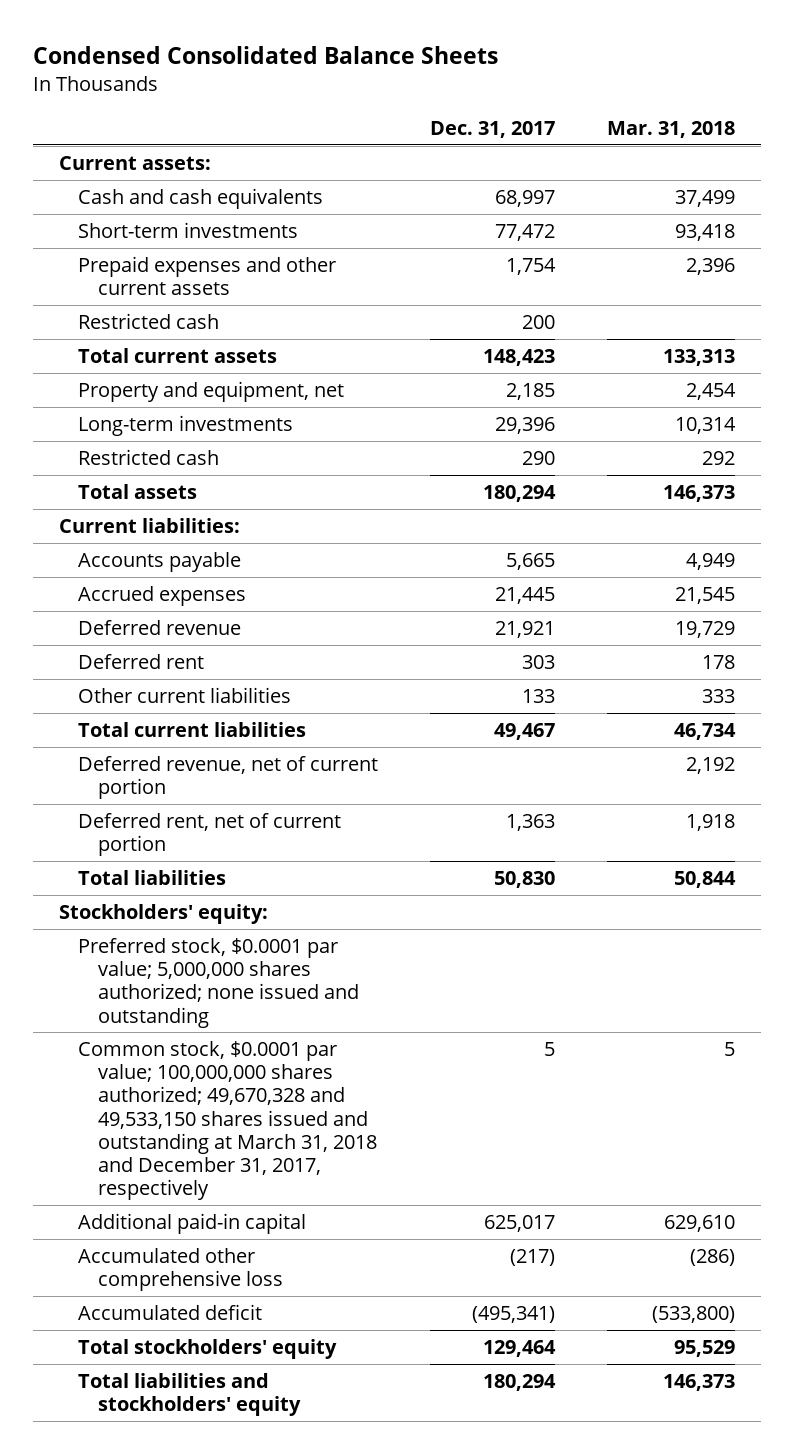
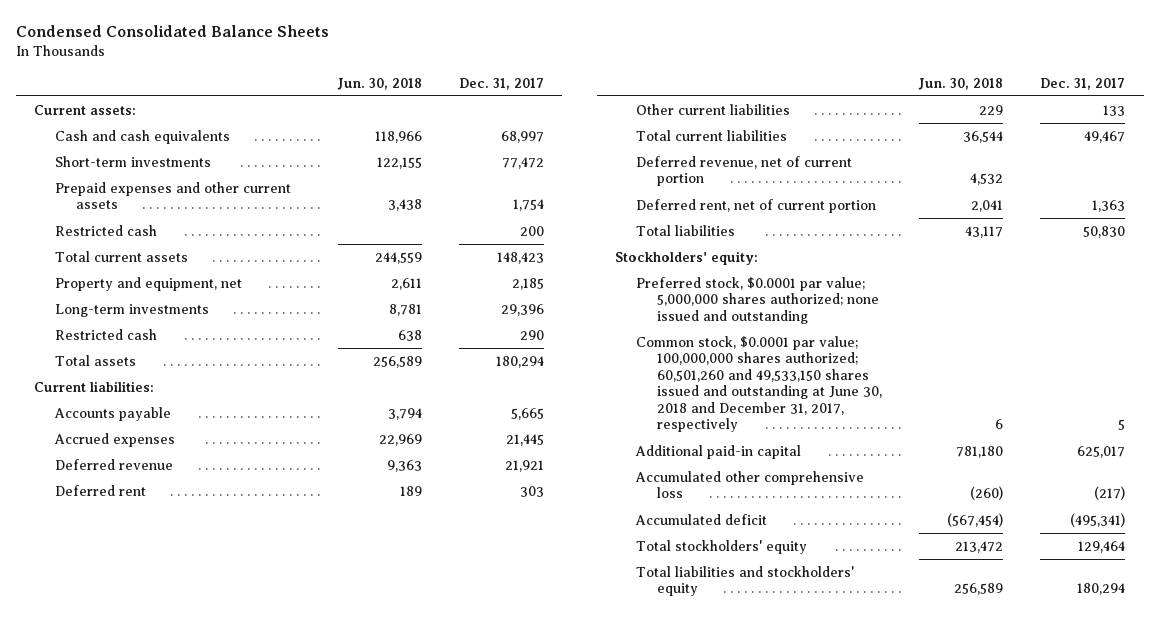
- | Dec. 31, 2017 | Mar. 31, 2018
+ | Jun. 30, 2018 | Dec. 31, 2017
- Common stock, $0.0001 par value; 100,000,000 shares authorized; 49,670,328 and 49,533,150 shares issued and outstanding at March 31, 2018 and December 31, 2017, respectively | 5 | 5
+ Common stock, $0.0001 par value; 100,000,000 shares authorized; 60,501,260 and 49,533,150 shares issued and outstanding at June 30, 2018 and December 31, 2017, respectively | 6 | 5

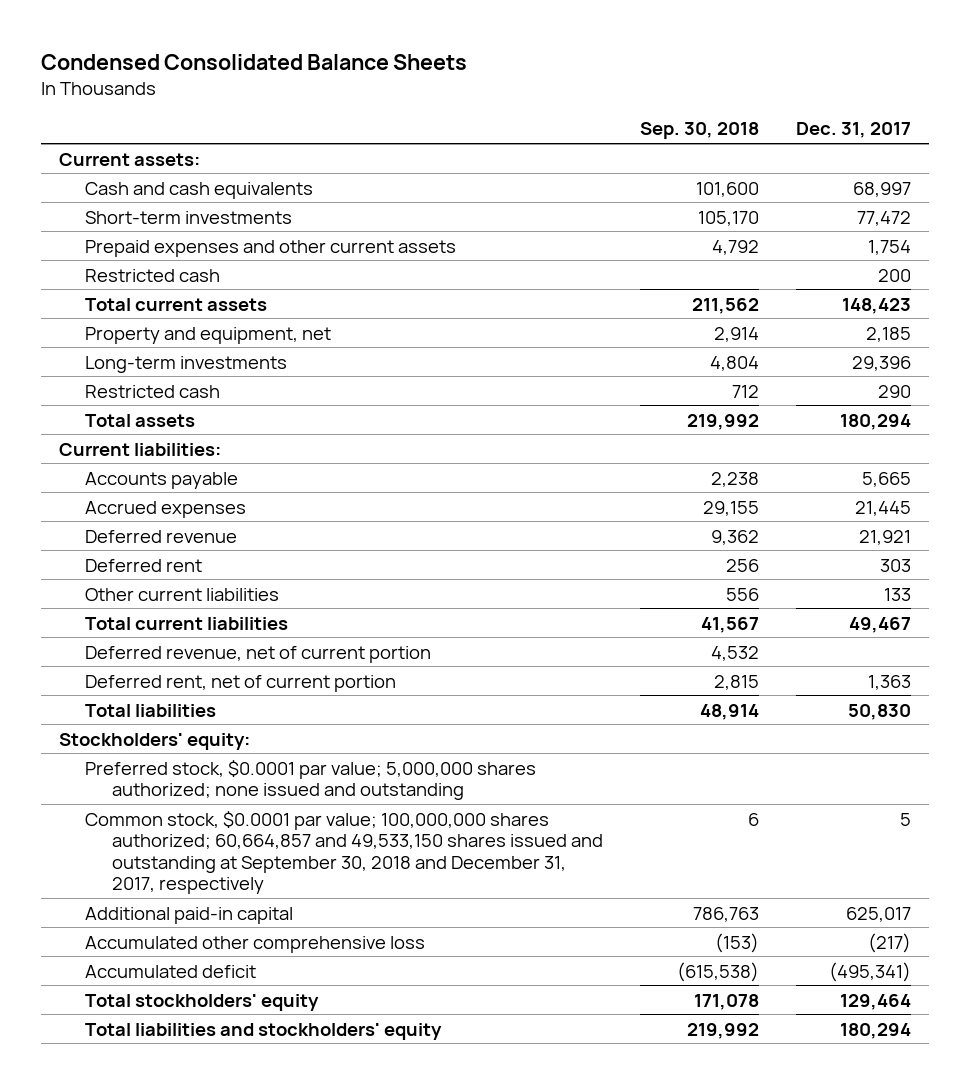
- | Jun. 30, 2018 | Dec. 31, 2017
+ | Sep. 30, 2018 | Dec. 31, 2017
- Common stock, $0.0001 par value; 100,000,000 shares authorized; 60,501,260 and 49,533,150 shares issued and outstanding at June 30, 2018 and December 31, 2017, respectively | 6 | 5
+ Common stock, $0.0001 par value; 100,000,000 shares authorized; 60,664,857 and 49,533,150 shares issued and outstanding at September 30, 2018 and December 31, 2017, respectively | 6 | 5

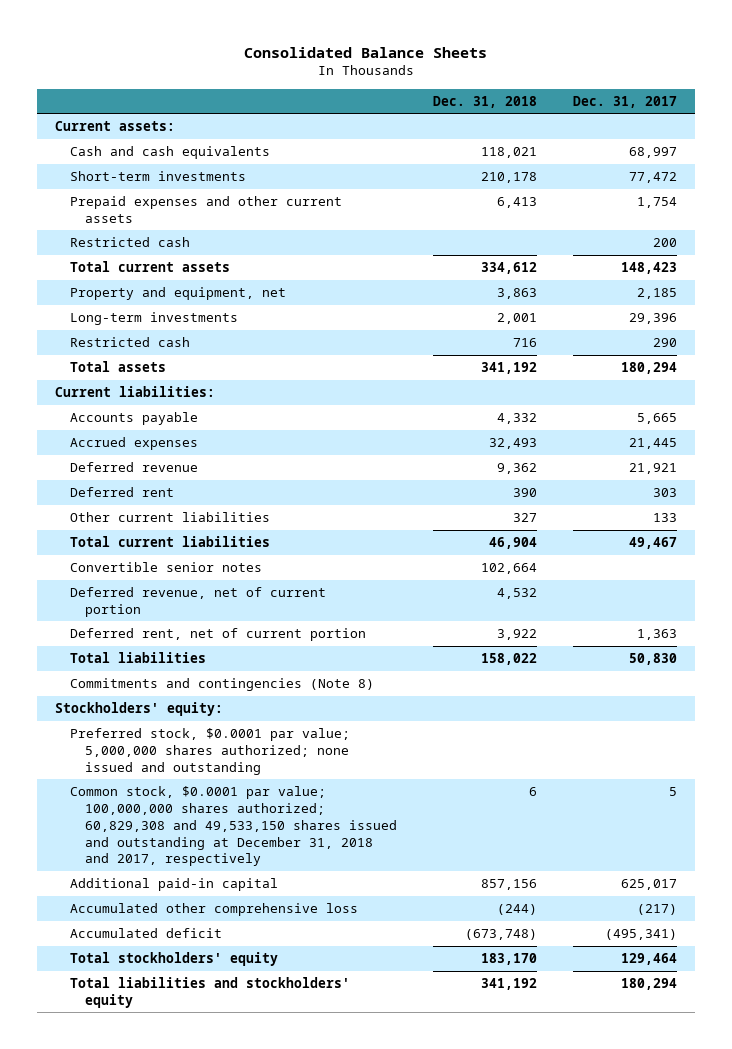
- Condensed Consolidated Balance Sheets
+ Consolidated Balance Sheets
- | Sep. 30, 2018 | Dec. 31, 2017
+ | Dec. 31, 2018 | Dec. 31, 2017
+ Convertible senior notes | 102,664 |
+ Commitments and contingencies (Note 8)
- Common stock, $0.0001 par value; 100,000,000 shares authorized; 60,664,857 and 49,533,150 shares issued and outstanding at September 30, 2018 and December 31, 2017, respectively | 6 | 5
+ Common stock, $0.0001 par value; 100,000,000 shares authorized; 60,829,308 and 49,533,150 shares issued and outstanding at December 31, 2018 and 2017, respectively | 6 | 5

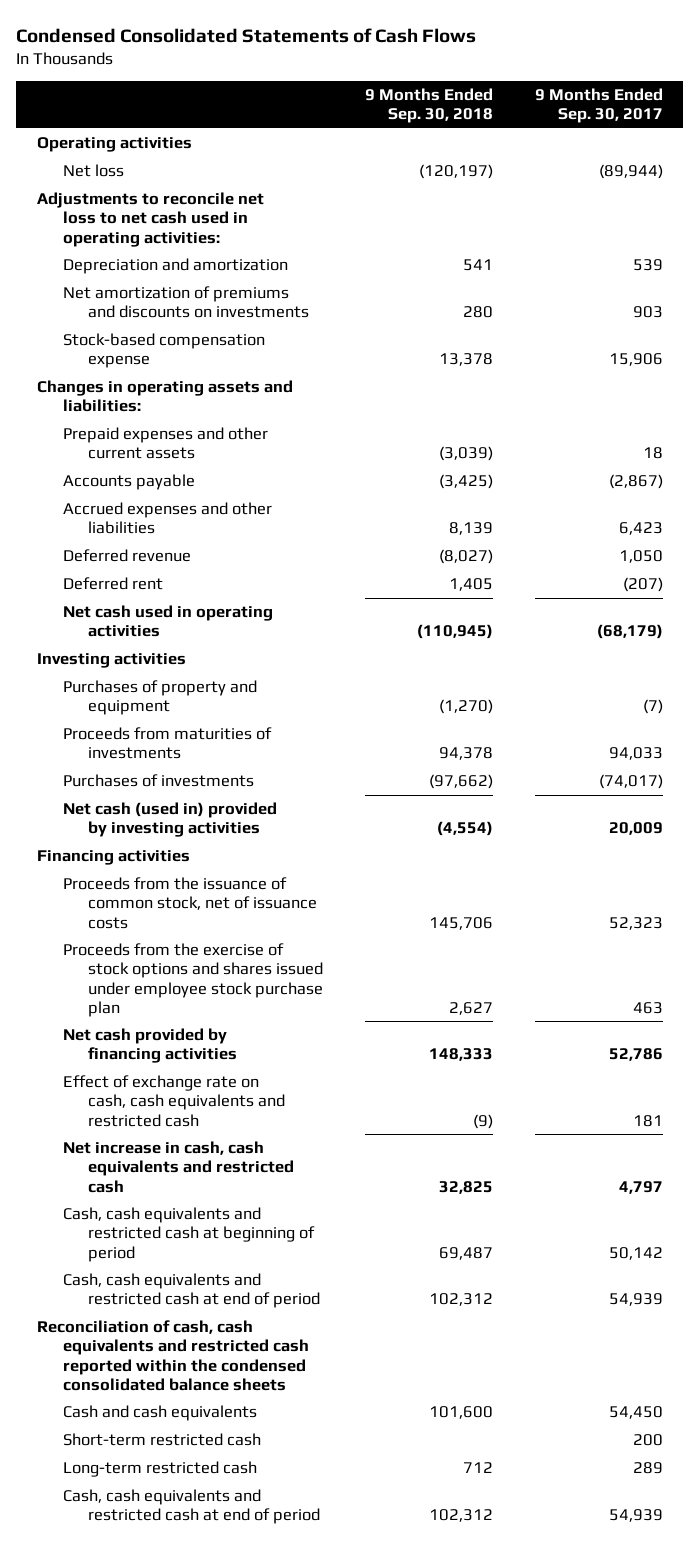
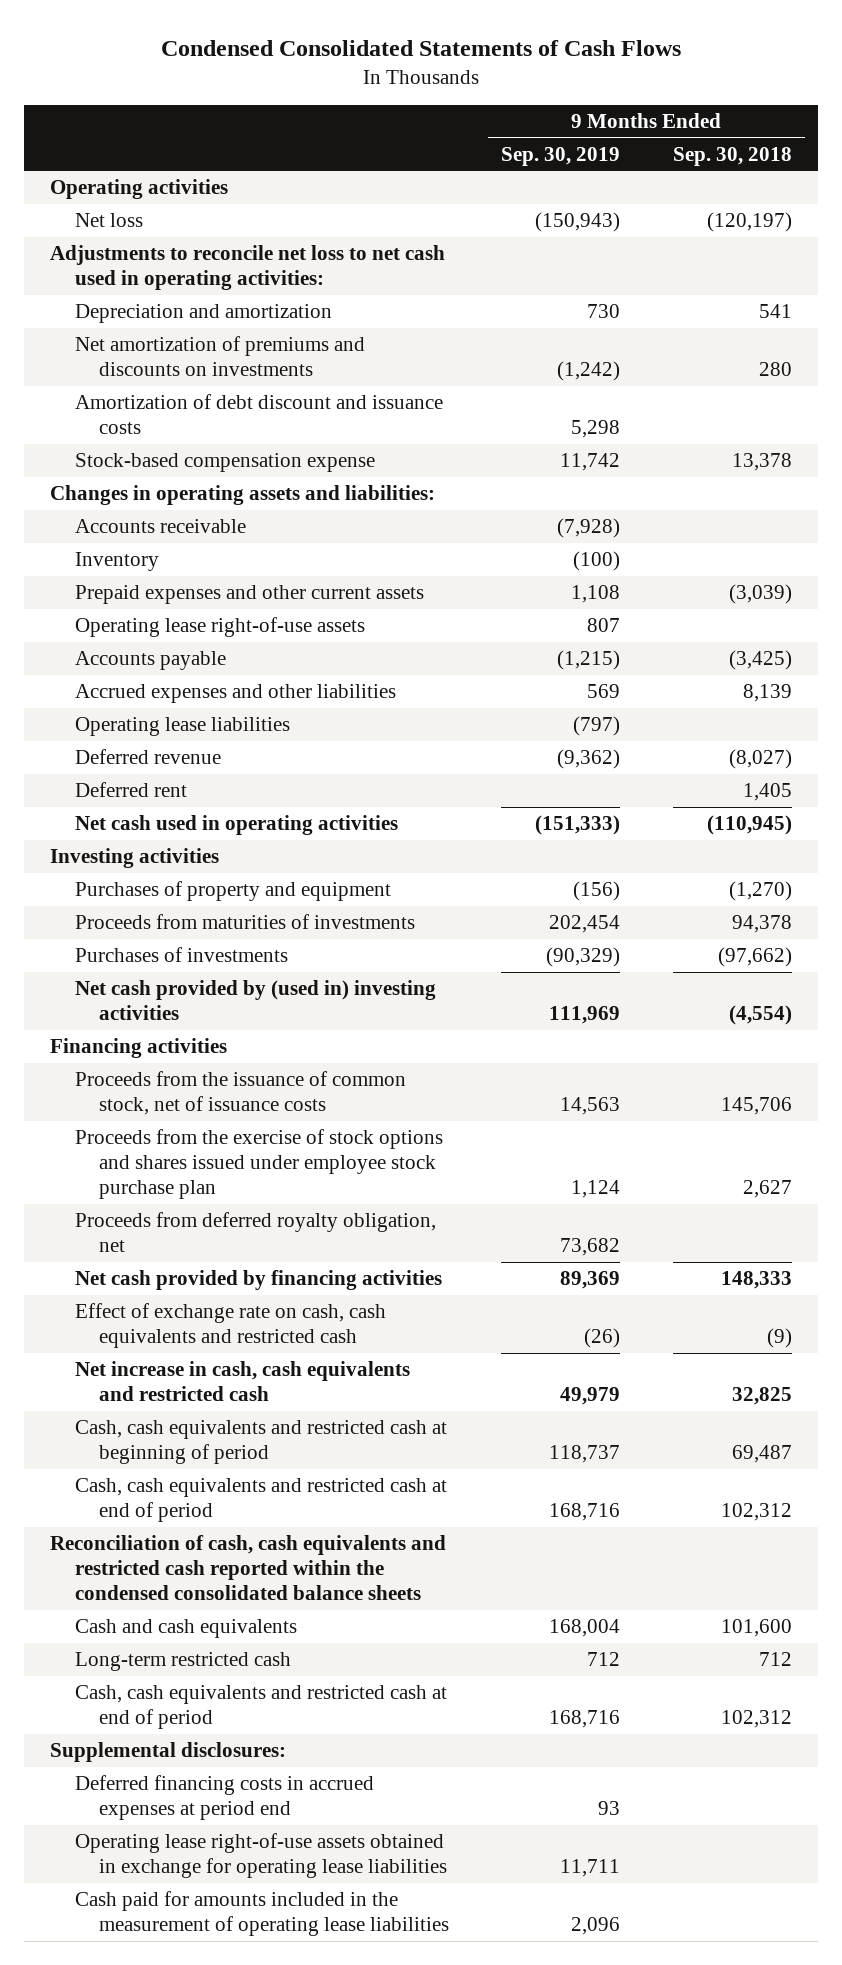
- | 9 Months Ended Sep. 30, 2018 | 9 Months Ended Sep. 30, 2017
+ | 9 Months Ended Sep. 30, 2019 | 9 Months Ended Sep. 30, 2018
+ Amortization of debt discount and issuance costs | 5,298 |
+ Accounts receivable | (7,928) |
+ Inventory | (100) |
+ Operating lease right-of-use assets | 807 |
+ Operating lease liabilities | (797) |
- Net cash (used in) provided by investing activities | (4,554) | 20,009
+ Net cash provided by (used in) investing activities | 111,969 | (4,554)
+ Proceeds from deferred royalty obligation, net | 73,682 |
- Short-term restricted cash | | 200
+ Supplemental disclosures:
+ Deferred financing costs in accrued expenses at period end | 93 |
+ Operating lease right-of-use assets obtained in exchange for operating lease liabilities | 11,711 |
+ Cash paid for amounts included in the measurement of operating lease liabilities | 2,096 |

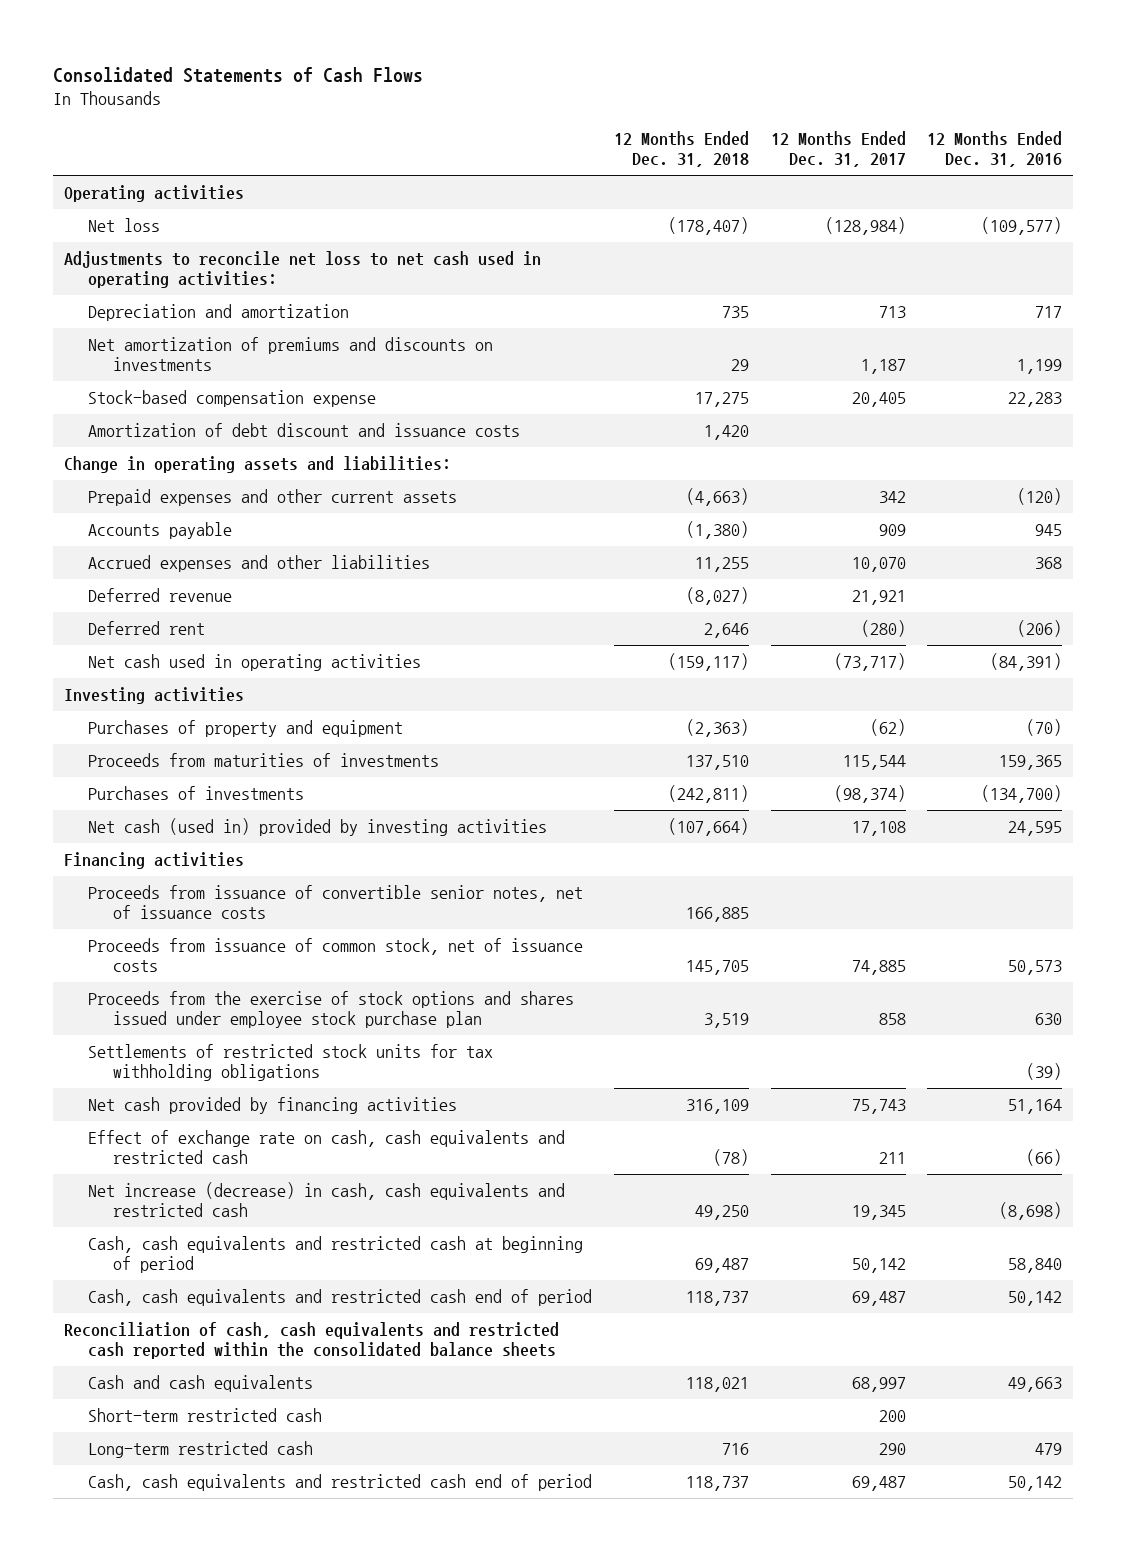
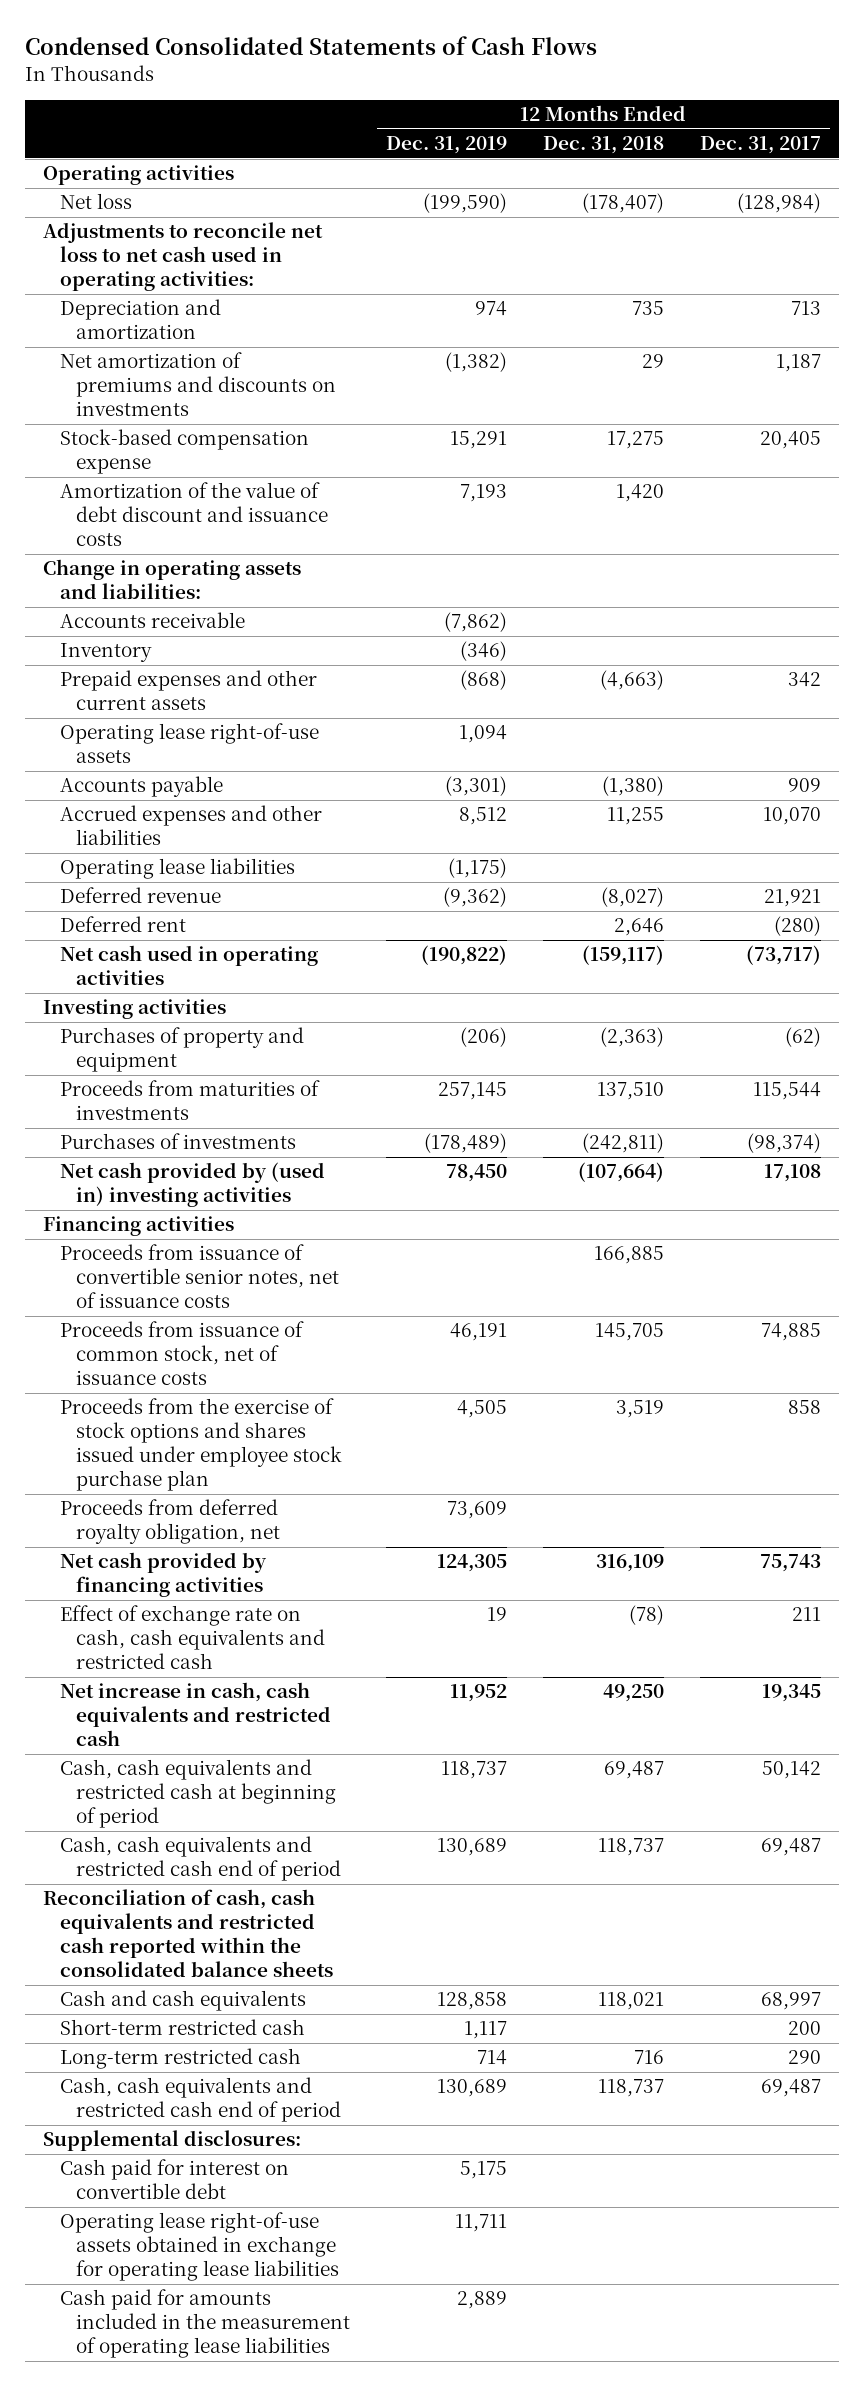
- Consolidated Statements of Cash Flows
+ Condensed Consolidated Statements of Cash Flows
- | 12 Months Ended Dec. 31, 2018 | 12 Months Ended Dec. 31, 2017 | 12 Months Ended Dec. 31, 2016
+ | 12 Months Ended Dec. 31, 2019 | 12 Months Ended Dec. 31, 2018 | 12 Months Ended Dec. 31, 2017
- Amortization of debt discount and issuance costs | 1,420 | |
+ Amortization of the value of debt discount and issuance costs | 7,193 | 1,420 |
+ Accounts receivable | (7,862) | |
+ Inventory | (346) | |
+ Operating lease right-of-use assets | 1,094 | |
+ Operating lease liabilities | (1,175) | |
- Net cash (used in) provided by investing activities | (107,664) | 17,108 | 24,595
+ Net cash provided by (used in) investing activities | 78,450 | (107,664) | 17,108
- Settlements of restricted stock units for tax withholding obligations | | | (39)
+ Proceeds from deferred royalty obligation, net | 73,609 | |
- Net increase (decrease) in cash, cash equivalents and restricted cash | 49,250 | 19,345 | (8,698)
+ Net increase in cash, cash equivalents and restricted cash | 11,952 | 49,250 | 19,345
+ Supplemental disclosures:
+ Cash paid for interest on convertible debt | 5,175 | |
+ Operating lease right-of-use assets obtained in exchange for operating lease liabilities | 11,711 | |
+ Cash paid for amounts included in the measurement of operating lease liabilities | 2,889 | |

